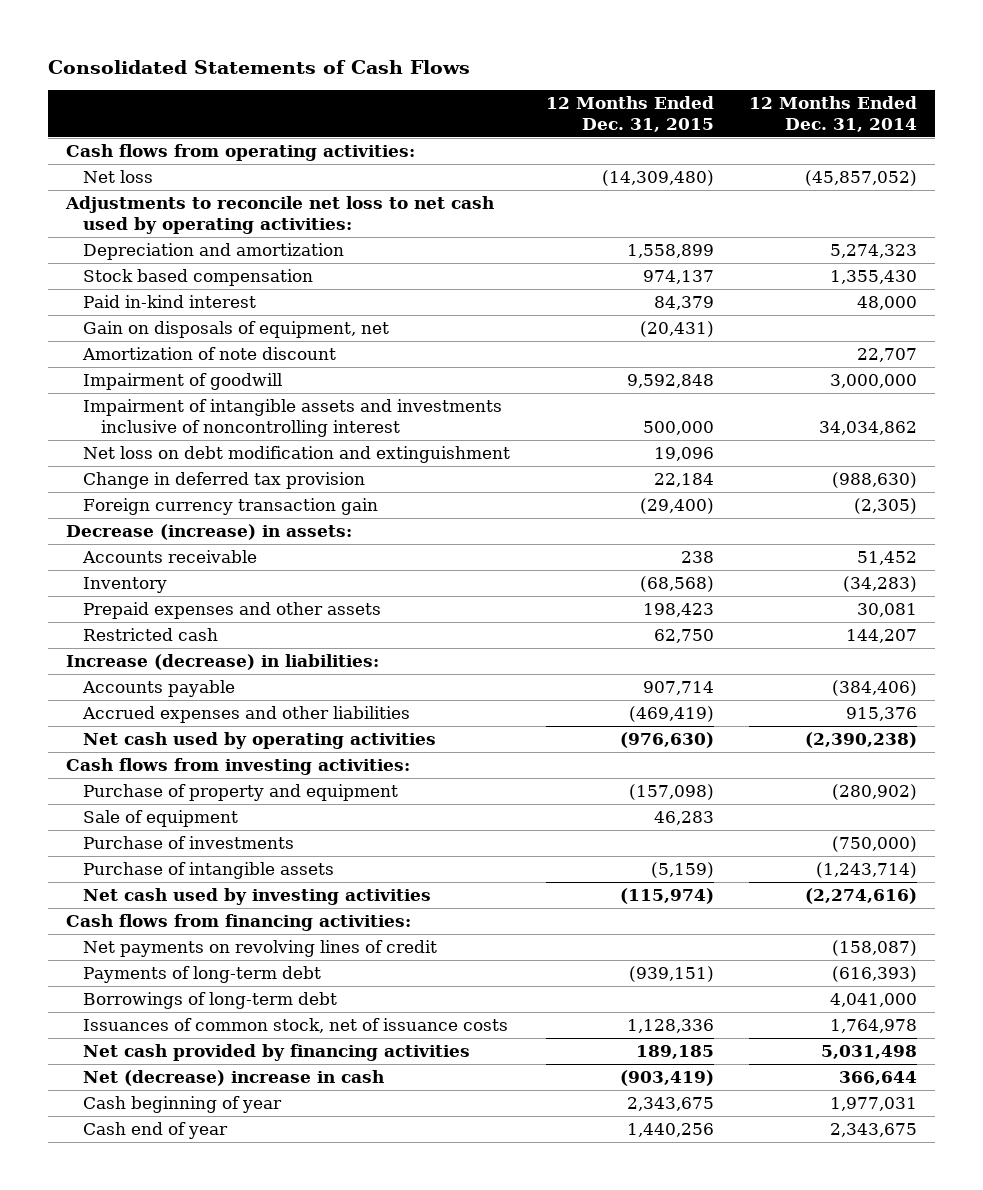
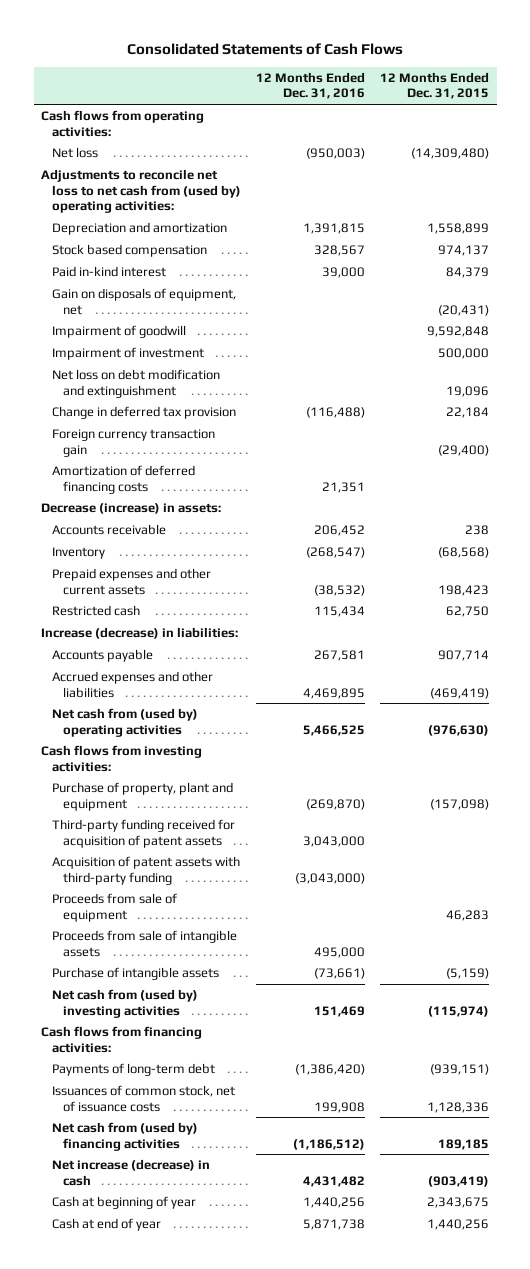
- | 12 Months Ended Dec. 31, 2015 | 12 Months Ended Dec. 31, 2014
+ | 12 Months Ended Dec. 31, 2016 | 12 Months Ended Dec. 31, 2015
- Adjustments to reconcile net loss to net cash used by operating activities:
+ Adjustments to reconcile net loss to net cash from (used by) operating activities:
- Amortization of note discount | | 22,707
- Impairment of intangible assets and investments inclusive of noncontrolling interest | 500,000 | 34,034,862
+ Impairment of investment | | 500,000
+ Amortization of deferred financing costs | 21,351 |
- Prepaid expenses and other assets | 198,423 | 30,081
+ Prepaid expenses and other current assets | (38,532) | 198,423
- Net cash used by operating activities | (976,630) | (2,390,238)
+ Net cash from (used by) operating activities | 5,466,525 | (976,630)
- Purchase of property and equipment | (157,098) | (280,902)
- Sale of equipment | 46,283 |
- Purchase of investments | | (750,000)
+ Purchase of property, plant and equipment | (269,870) | (157,098)
+ Third-party funding received for acquisition of patent assets | 3,043,000 |
+ Acquisition of patent assets with third-party funding | (3,043,000) |
+ Proceeds from sale of equipment | | 46,283
+ Proceeds from sale of intangible assets | 495,000 |
- Net cash used by investing activities | (115,974) | (2,274,616)
+ Net cash from (used by) investing activities | 151,469 | (115,974)
- Net payments on revolving lines of credit | | (158,087)
- Borrowings of long-term debt | | 4,041,000
- Net cash provided by financing activities | 189,185 | 5,031,498
- Net (decrease) increase in cash | (903,419) | 366,644
- Cash beginning of year | 2,343,675 | 1,977,031
- Cash end of year | 1,440,256 | 2,343,675
+ Net cash from (used by) financing activities | (1,186,512) | 189,185
+ Net increase (decrease) in cash | 4,431,482 | (903,419)
+ Cash at beginning of year | 1,440,256 | 2,343,675
+ Cash at end of year | 5,871,738 | 1,440,256

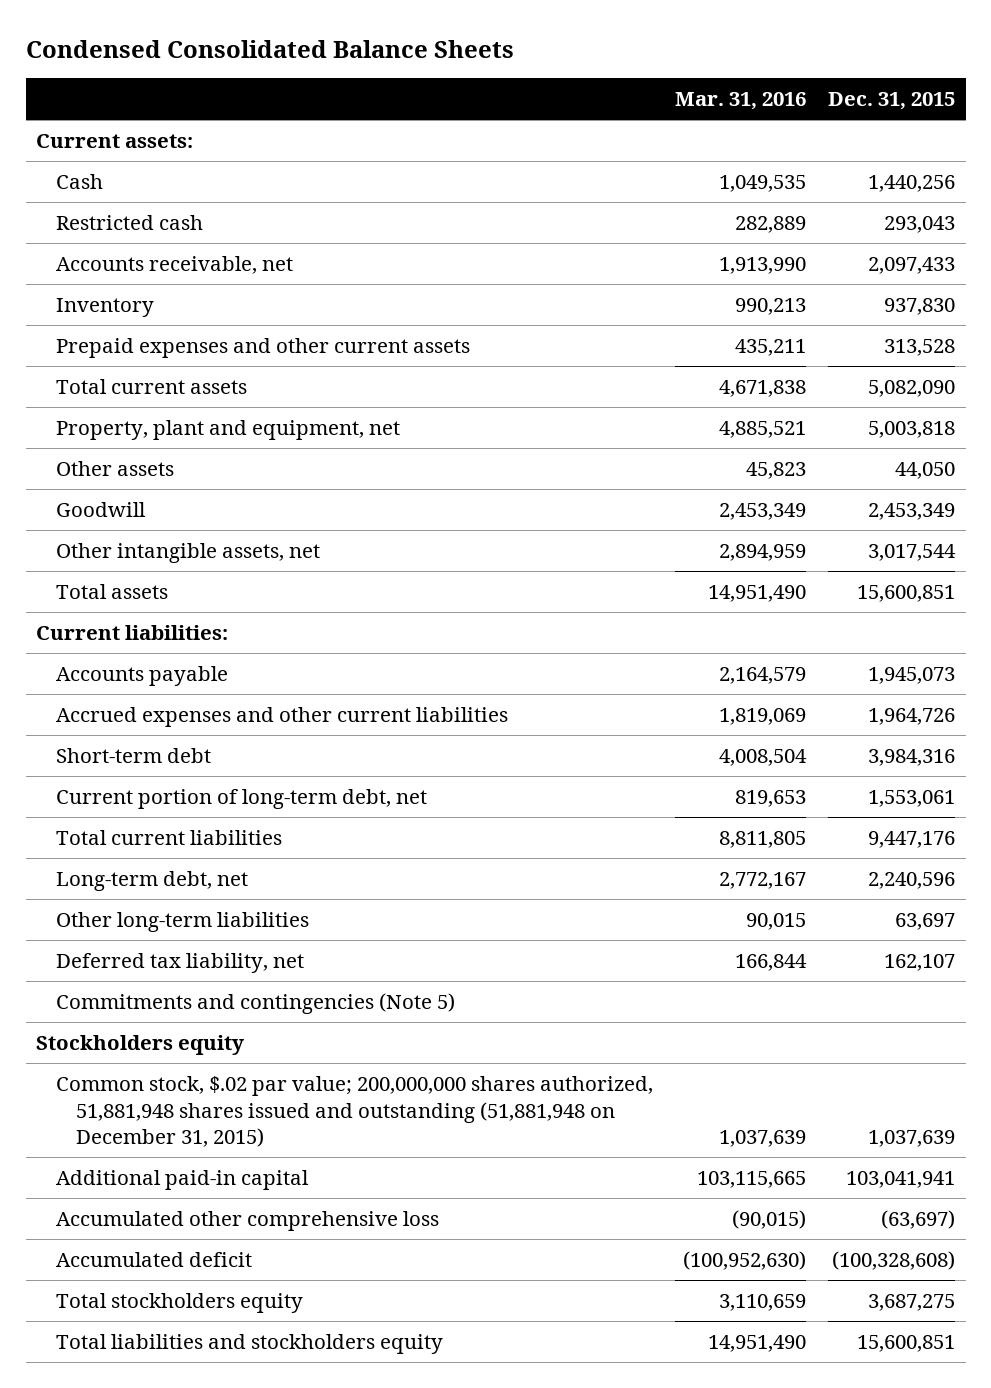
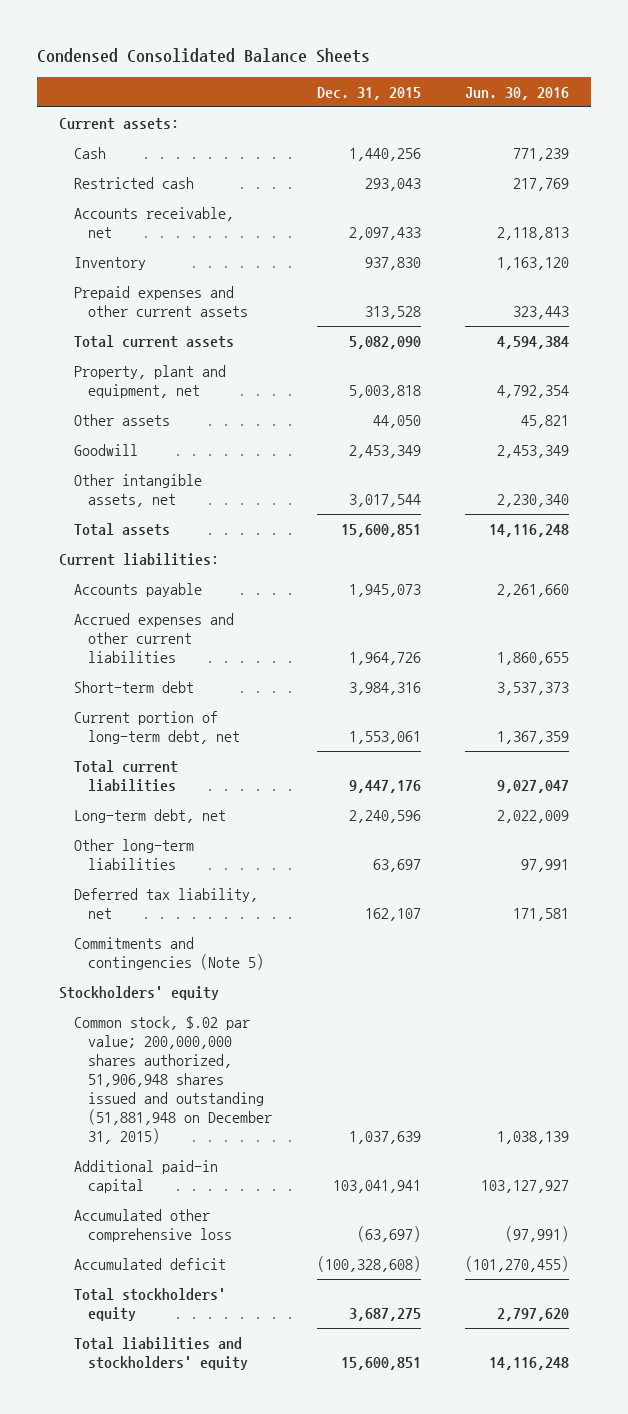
- | Mar. 31, 2016 | Dec. 31, 2015
+ | Dec. 31, 2015 | Jun. 30, 2016
- Stockholders equity
- Common stock, $.02 par value; 200,000,000 shares authorized, 51,881,948 shares issued and outstanding (51,881,948 on December 31, 2015) | 1,037,639 | 1,037,639
+ Stockholders' equity
+ Common stock, $.02 par value; 200,000,000 shares authorized, 51,906,948 shares issued and outstanding (51,881,948 on December 31, 2015) | 1,037,639 | 1,038,139
- Total stockholders equity | 3,110,659 | 3,687,275
- Total liabilities and stockholders equity | 14,951,490 | 15,600,851
+ Total stockholders' equity | 3,687,275 | 2,797,620
+ Total liabilities and stockholders' equity | 15,600,851 | 14,116,248

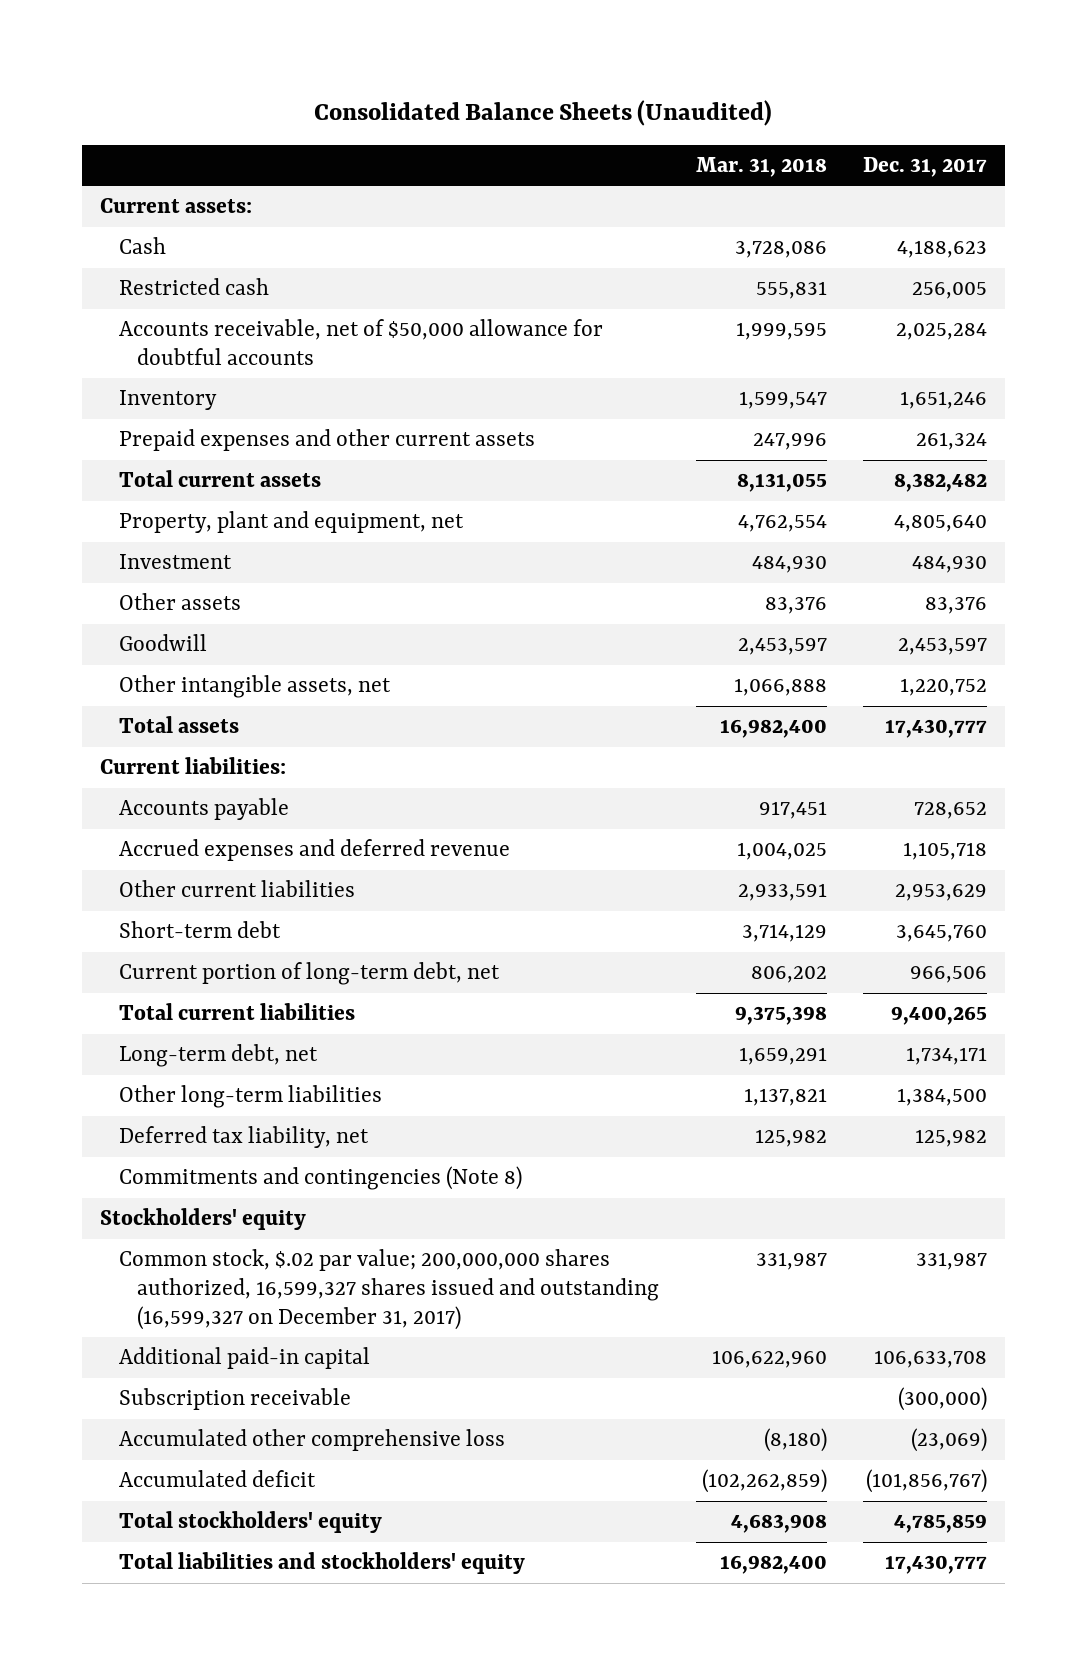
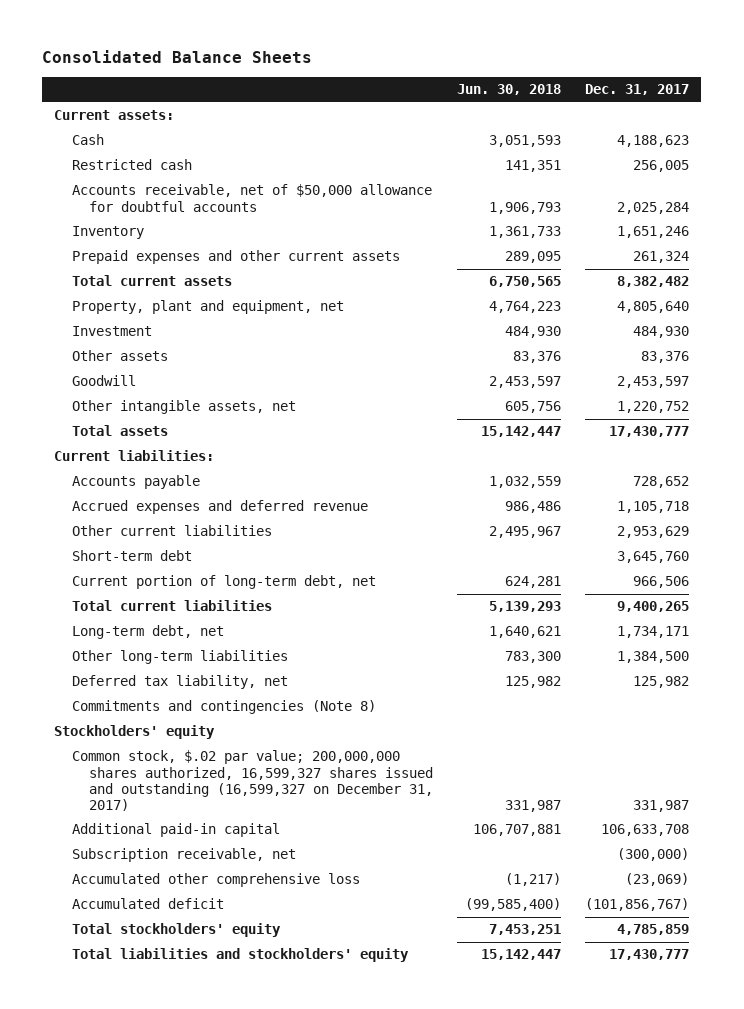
- Consolidated Balance Sheets (Unaudited)
+ Consolidated Balance Sheets
- | Mar. 31, 2018 | Dec. 31, 2017
+ | Jun. 30, 2018 | Dec. 31, 2017
- Subscription receivable | | (300,000)
+ Subscription receivable, net | | (300,000)

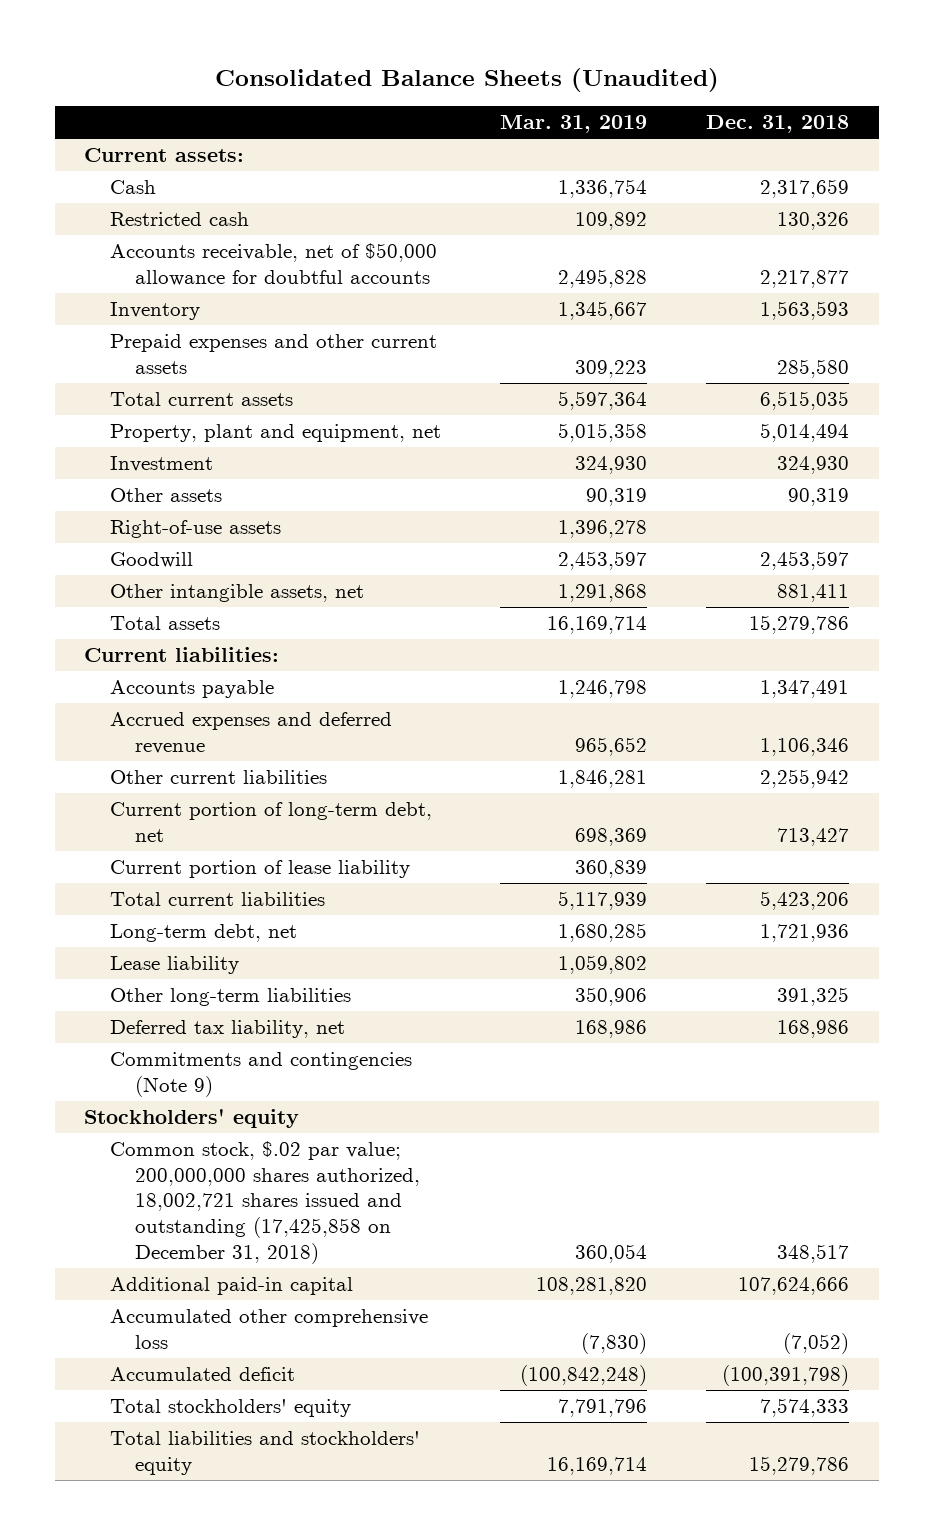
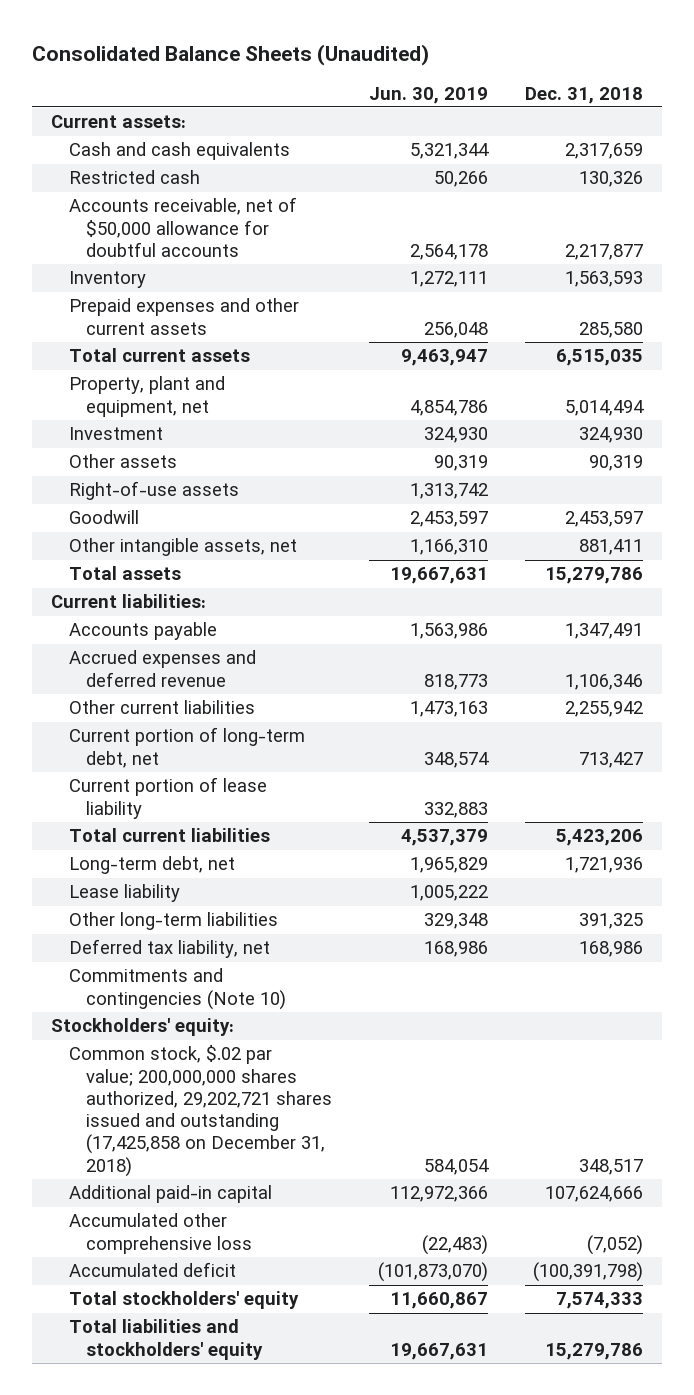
- | Mar. 31, 2019 | Dec. 31, 2018
+ | Jun. 30, 2019 | Dec. 31, 2018
- Cash | 1,336,754 | 2,317,659
+ Cash and cash equivalents | 5,321,344 | 2,317,659
- Commitments and contingencies (Note 9)
- Stockholders' equity
- Common stock, $.02 par value; 200,000,000 shares authorized, 18,002,721 shares issued and outstanding (17,425,858 on December 31, 2018) | 360,054 | 348,517
+ Commitments and contingencies (Note 10)
+ Stockholders' equity:
+ Common stock, $.02 par value; 200,000,000 shares authorized, 29,202,721 shares issued and outstanding (17,425,858 on December 31, 2018) | 584,054 | 348,517

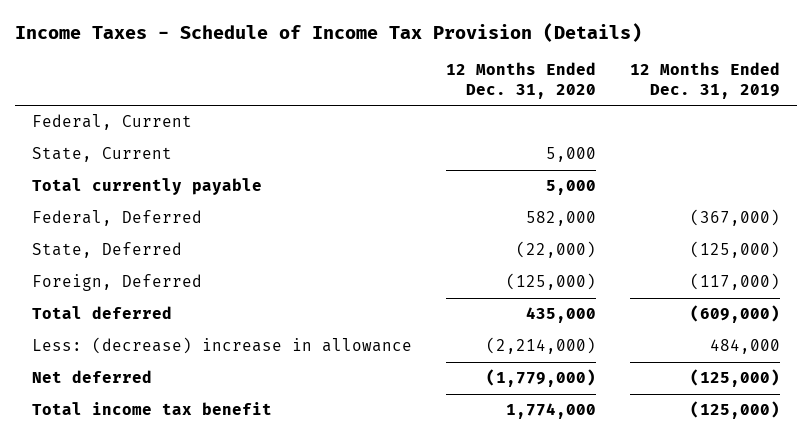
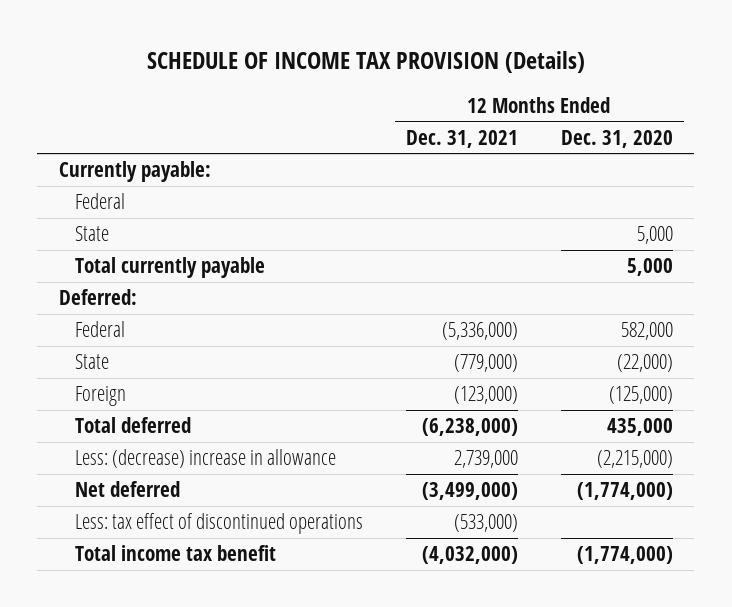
- Income Taxes - Schedule of Income Tax Provision (Details)
+ SCHEDULE OF INCOME TAX PROVISION (Details)
- | 12 Months Ended Dec. 31, 2020 | 12 Months Ended Dec. 31, 2019
+ | 12 Months Ended Dec. 31, 2021 | 12 Months Ended Dec. 31, 2020
- Federal, Current
- State, Current | 5,000 |
+ Currently payable:
+ Federal
+ State | | 5,000
- Federal, Deferred | 582,000 | (367,000)
- State, Deferred | (22,000) | (125,000)
- Foreign, Deferred | (125,000) | (117,000)
+ Deferred:
+ Federal | (5,336,000) | 582,000
+ State | (779,000) | (22,000)
+ Foreign | (123,000) | (125,000)
- Less: (decrease) increase in allowance | (2,214,000) | 484,000
- Net deferred | (1,779,000) | (125,000)
- Total income tax benefit | 1,774,000 | (125,000)
+ Less: (decrease) increase in allowance | 2,739,000 | (2,215,000)
+ Net deferred | (3,499,000) | (1,774,000)
+ Less: tax effect of discontinued operations | (533,000) |
+ Total income tax benefit | (4,032,000) | (1,774,000)

